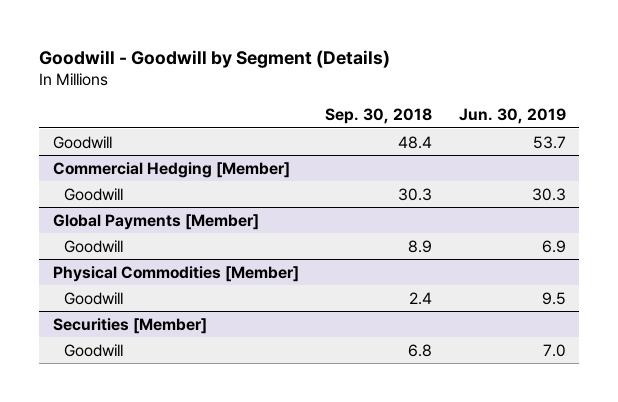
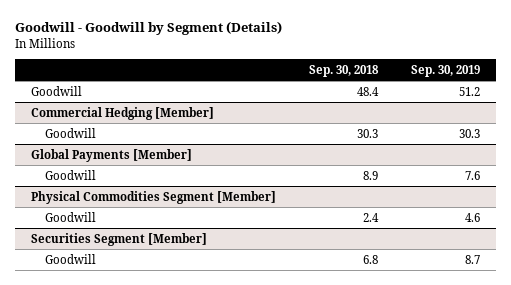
- | Sep. 30, 2018 | Jun. 30, 2019
+ | Sep. 30, 2018 | Sep. 30, 2019
- Physical Commodities [Member]
+ Physical Commodities Segment [Member]
- Securities [Member]
+ Securities Segment [Member]

